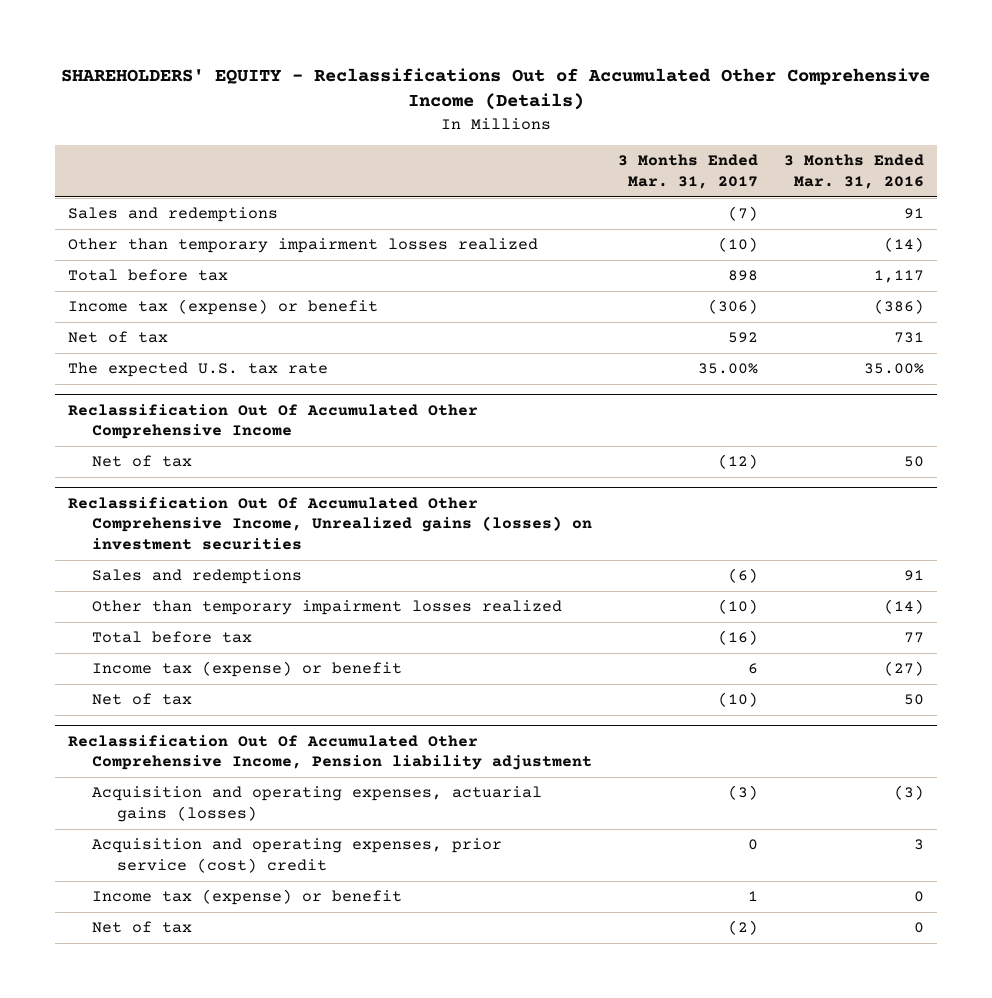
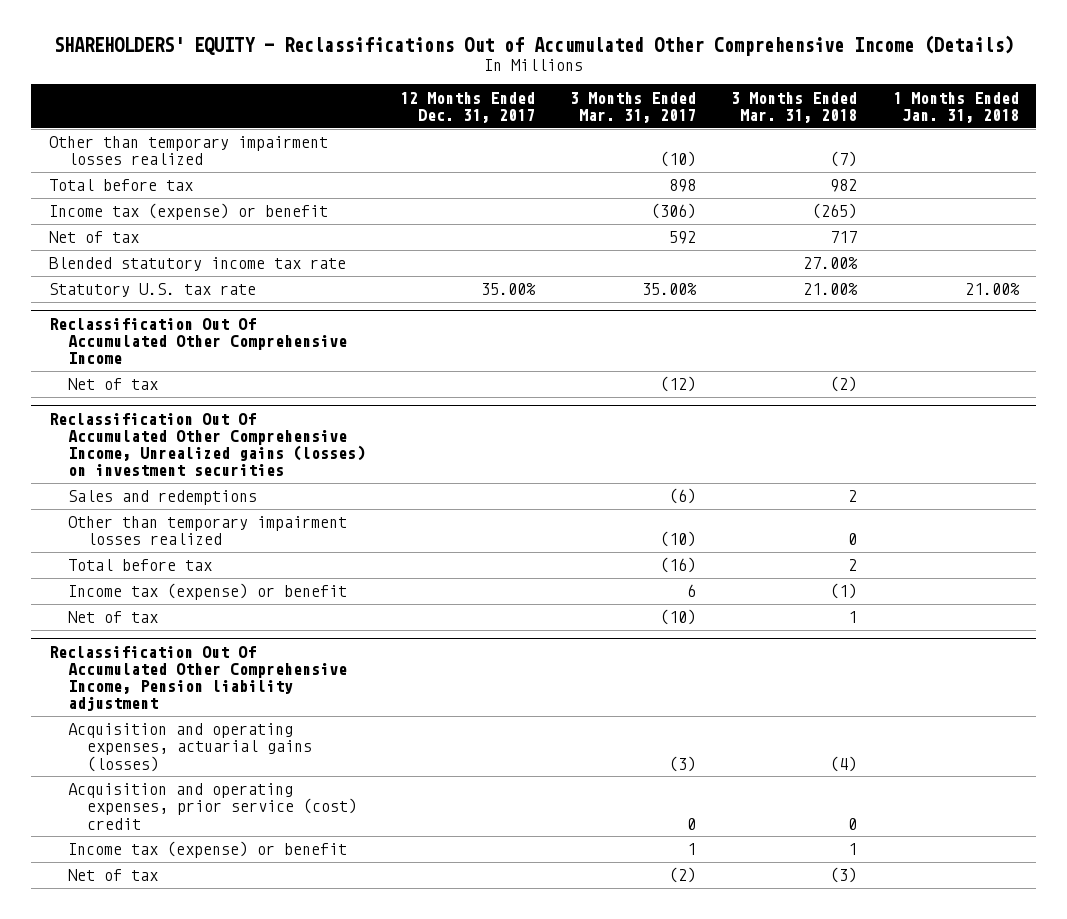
- | 3 Months Ended Mar. 31, 2017 | 3 Months Ended Mar. 31, 2016
+ | 12 Months Ended Dec. 31, 2017 | 3 Months Ended Mar. 31, 2017 | 3 Months Ended Mar. 31, 2018 | 1 Months Ended Jan. 31, 2018
- Sales and redemptions | (7) | 91
- The expected U.S. tax rate | 35.00% | 35.00%
+ Blended statutory income tax rate | | | 27.00% |
+ Statutory U.S. tax rate | 35.00% | 35.00% | 21.00% | 21.00%

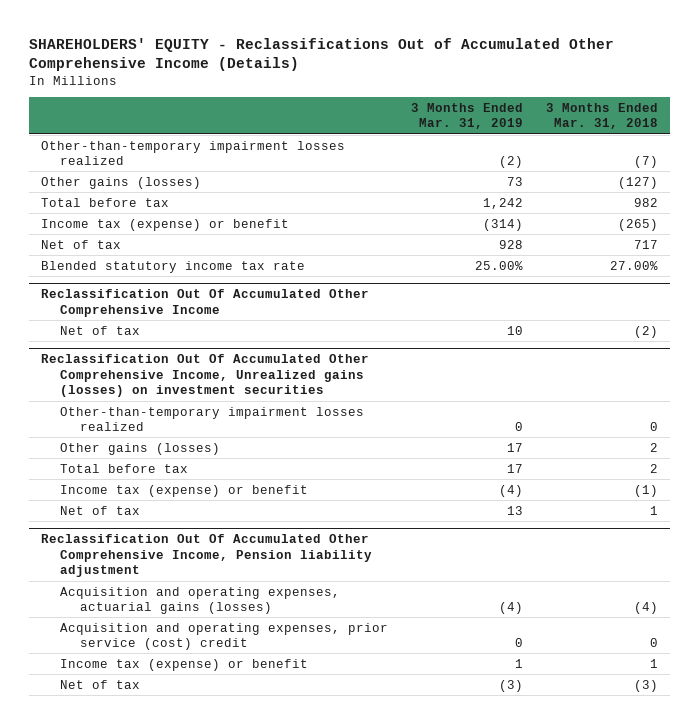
- | 12 Months Ended Dec. 31, 2017 | 3 Months Ended Mar. 31, 2017 | 3 Months Ended Mar. 31, 2018 | 1 Months Ended Jan. 31, 2018
+ | 3 Months Ended Mar. 31, 2019 | 3 Months Ended Mar. 31, 2018
- Other than temporary impairment losses realized | | (10) | (7) |
+ Other-than-temporary impairment losses realized | (2) | (7)
+ Other gains (losses) | 73 | (127)
- Statutory U.S. tax rate | 35.00% | 35.00% | 21.00% | 21.00%
@ Reclassification Out Of Accumulated Other Comprehensive Income, Unrealized gains (losses) on investment securities
- Sales and redemptions | | (6) | 2 |
- Other than temporary impairment losses realized | | (10) | 0 |
+ Other-than-temporary impairment losses realized | 0 | 0
+ Other gains (losses) | 17 | 2

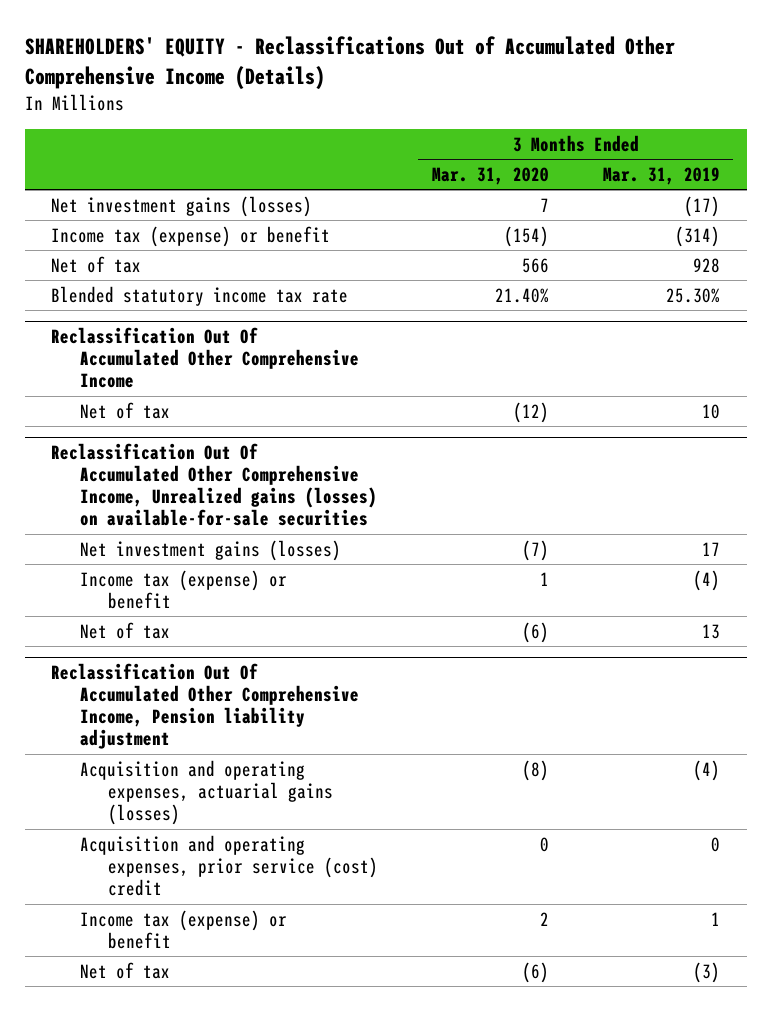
- | 3 Months Ended Mar. 31, 2019 | 3 Months Ended Mar. 31, 2018
+ | 3 Months Ended Mar. 31, 2020 | 3 Months Ended Mar. 31, 2019
- Other-than-temporary impairment losses realized | (2) | (7)
- Other gains (losses) | 73 | (127)
- Total before tax | 1,242 | 982
+ Net investment gains (losses) | 7 | (17)
- Blended statutory income tax rate | 25.00% | 27.00%
+ Blended statutory income tax rate | 21.40% | 25.30%
- Reclassification Out Of Accumulated Other Comprehensive Income, Unrealized gains (losses) on investment securities
- Other-than-temporary impairment losses realized | 0 | 0
- Other gains (losses) | 17 | 2
- Total before tax | 17 | 2
+ Reclassification Out Of Accumulated Other Comprehensive Income, Unrealized gains (losses) on available-for-sale securities
+ Net investment gains (losses) | (7) | 17

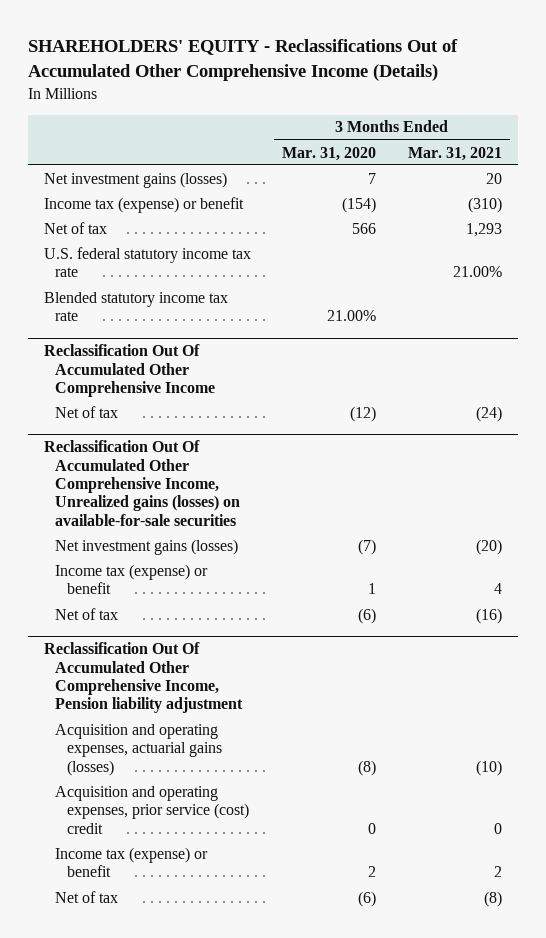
- | 3 Months Ended Mar. 31, 2020 | 3 Months Ended Mar. 31, 2019
+ | 3 Months Ended Mar. 31, 2020 | 3 Months Ended Mar. 31, 2021
- Blended statutory income tax rate | 21.40% | 25.30%
+ U.S. federal statutory income tax rate | | 21.00%
+ Blended statutory income tax rate | 21.00% |

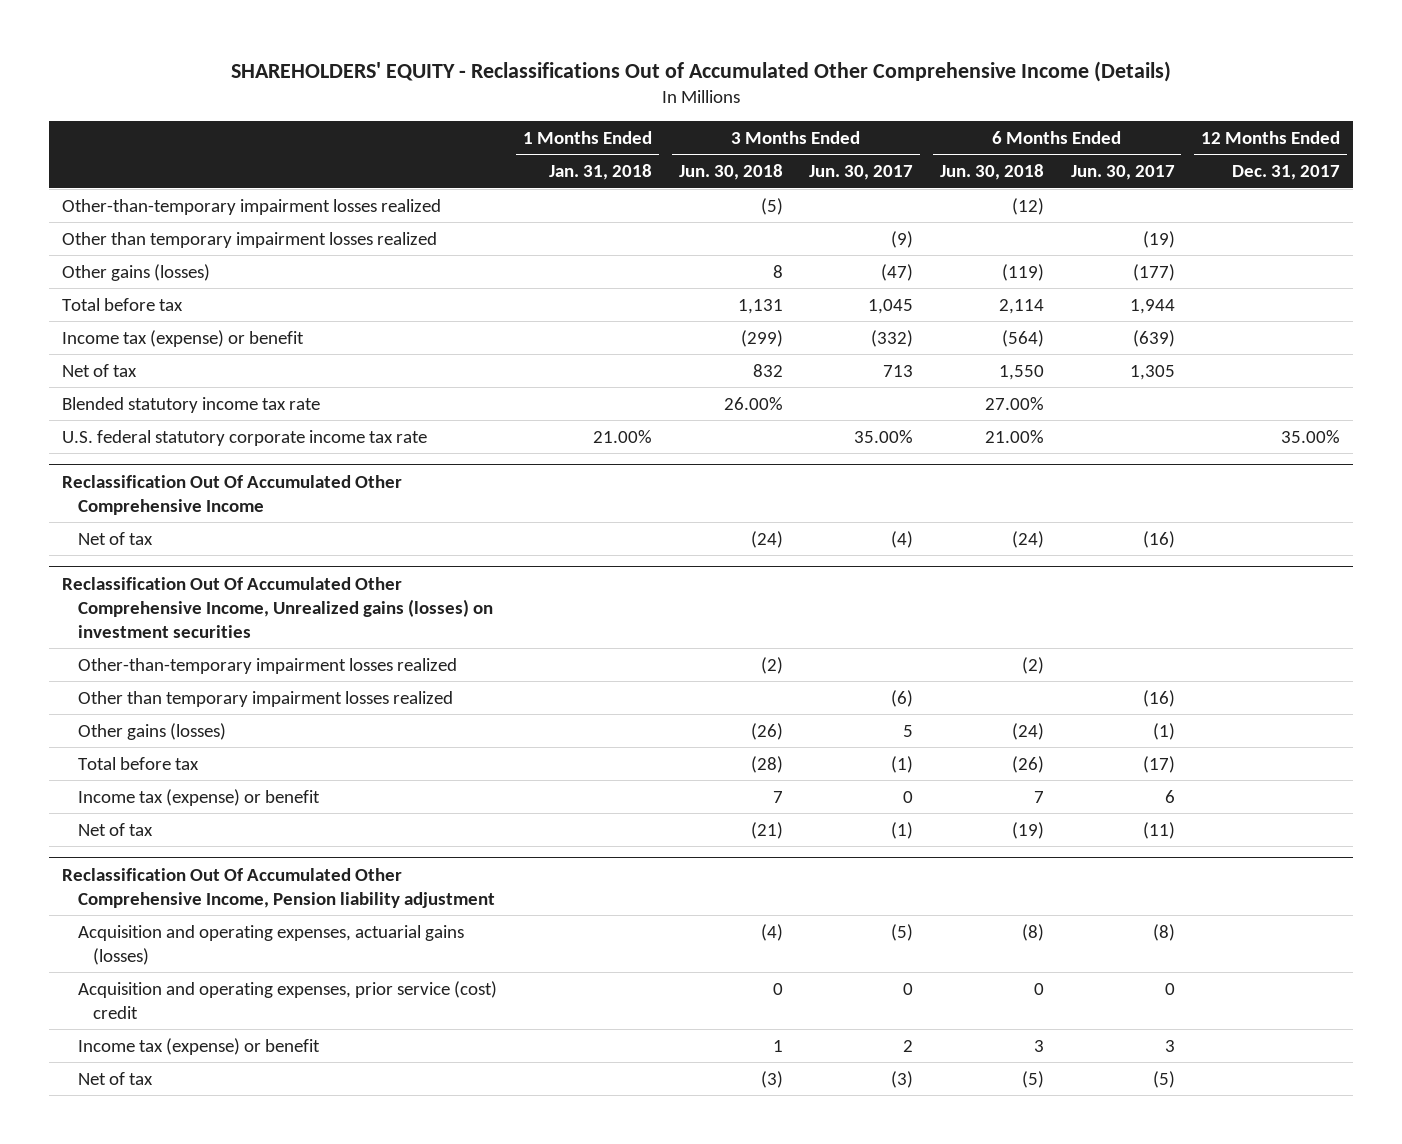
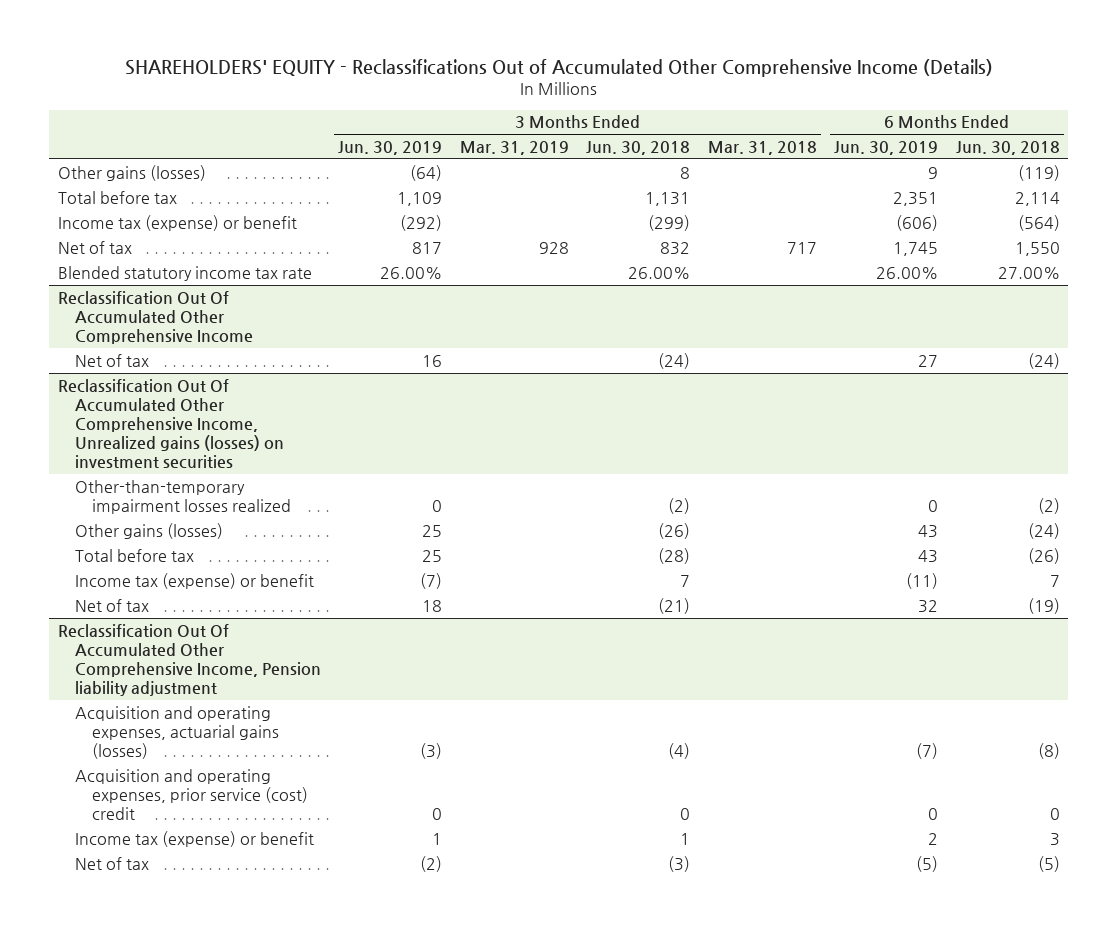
- | 1 Months Ended Jan. 31, 2018 | 3 Months Ended Jun. 30, 2018 | 3 Months Ended Jun. 30, 2017 | 6 Months Ended Jun. 30, 2018 | 6 Months Ended Jun. 30, 2017 | 12 Months Ended Dec. 31, 2017
+ | 3 Months Ended Jun. 30, 2019 | 3 Months Ended Mar. 31, 2019 | 3 Months Ended Jun. 30, 2018 | 3 Months Ended Mar. 31, 2018 | 6 Months Ended Jun. 30, 2019 | 6 Months Ended Jun. 30, 2018
- Other-than-temporary impairment losses realized | | (5) | | (12) | |
- Other than temporary impairment losses realized | | | (9) | | (19) |
- U.S. federal statutory corporate income tax rate | 21.00% | | 35.00% | 21.00% | | 35.00%
@ Reclassification Out Of Accumulated Other Comprehensive Income, Unrealized gains (losses) on investment securities
- Other than temporary impairment losses realized | | | (6) | | (16) |

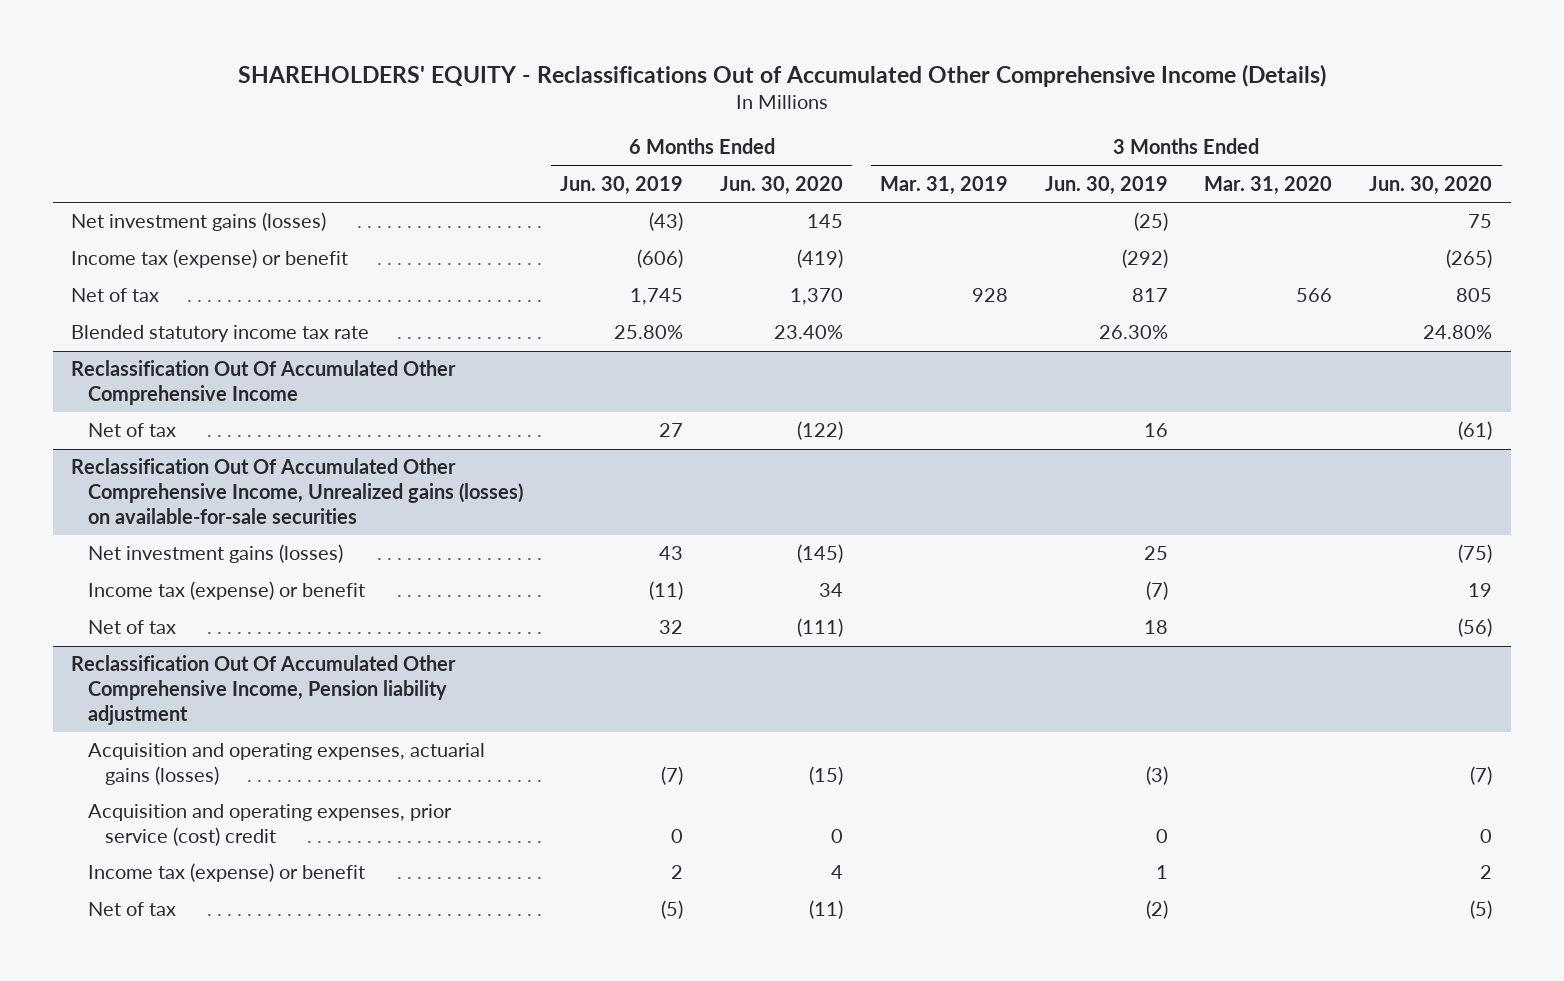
- | 3 Months Ended Jun. 30, 2019 | 3 Months Ended Mar. 31, 2019 | 3 Months Ended Jun. 30, 2018 | 3 Months Ended Mar. 31, 2018 | 6 Months Ended Jun. 30, 2019 | 6 Months Ended Jun. 30, 2018
+ | 6 Months Ended Jun. 30, 2019 | 6 Months Ended Jun. 30, 2020 | 3 Months Ended Mar. 31, 2019 | 3 Months Ended Jun. 30, 2019 | 3 Months Ended Mar. 31, 2020 | 3 Months Ended Jun. 30, 2020
- Other gains (losses) | (64) | | 8 | | 9 | (119)
- Total before tax | 1,109 | | 1,131 | | 2,351 | 2,114
+ Net investment gains (losses) | (43) | 145 | | (25) | | 75
- Blended statutory income tax rate | 26.00% | | 26.00% | | 26.00% | 27.00%
+ Blended statutory income tax rate | 25.80% | 23.40% | | 26.30% | | 24.80%
- Reclassification Out Of Accumulated Other Comprehensive Income, Unrealized gains (losses) on investment securities
- Other-than-temporary impairment losses realized | 0 | | (2) | | 0 | (2)
- Other gains (losses) | 25 | | (26) | | 43 | (24)
- Total before tax | 25 | | (28) | | 43 | (26)
+ Reclassification Out Of Accumulated Other Comprehensive Income, Unrealized gains (losses) on available-for-sale securities
+ Net investment gains (losses) | 43 | (145) | | 25 | | (75)

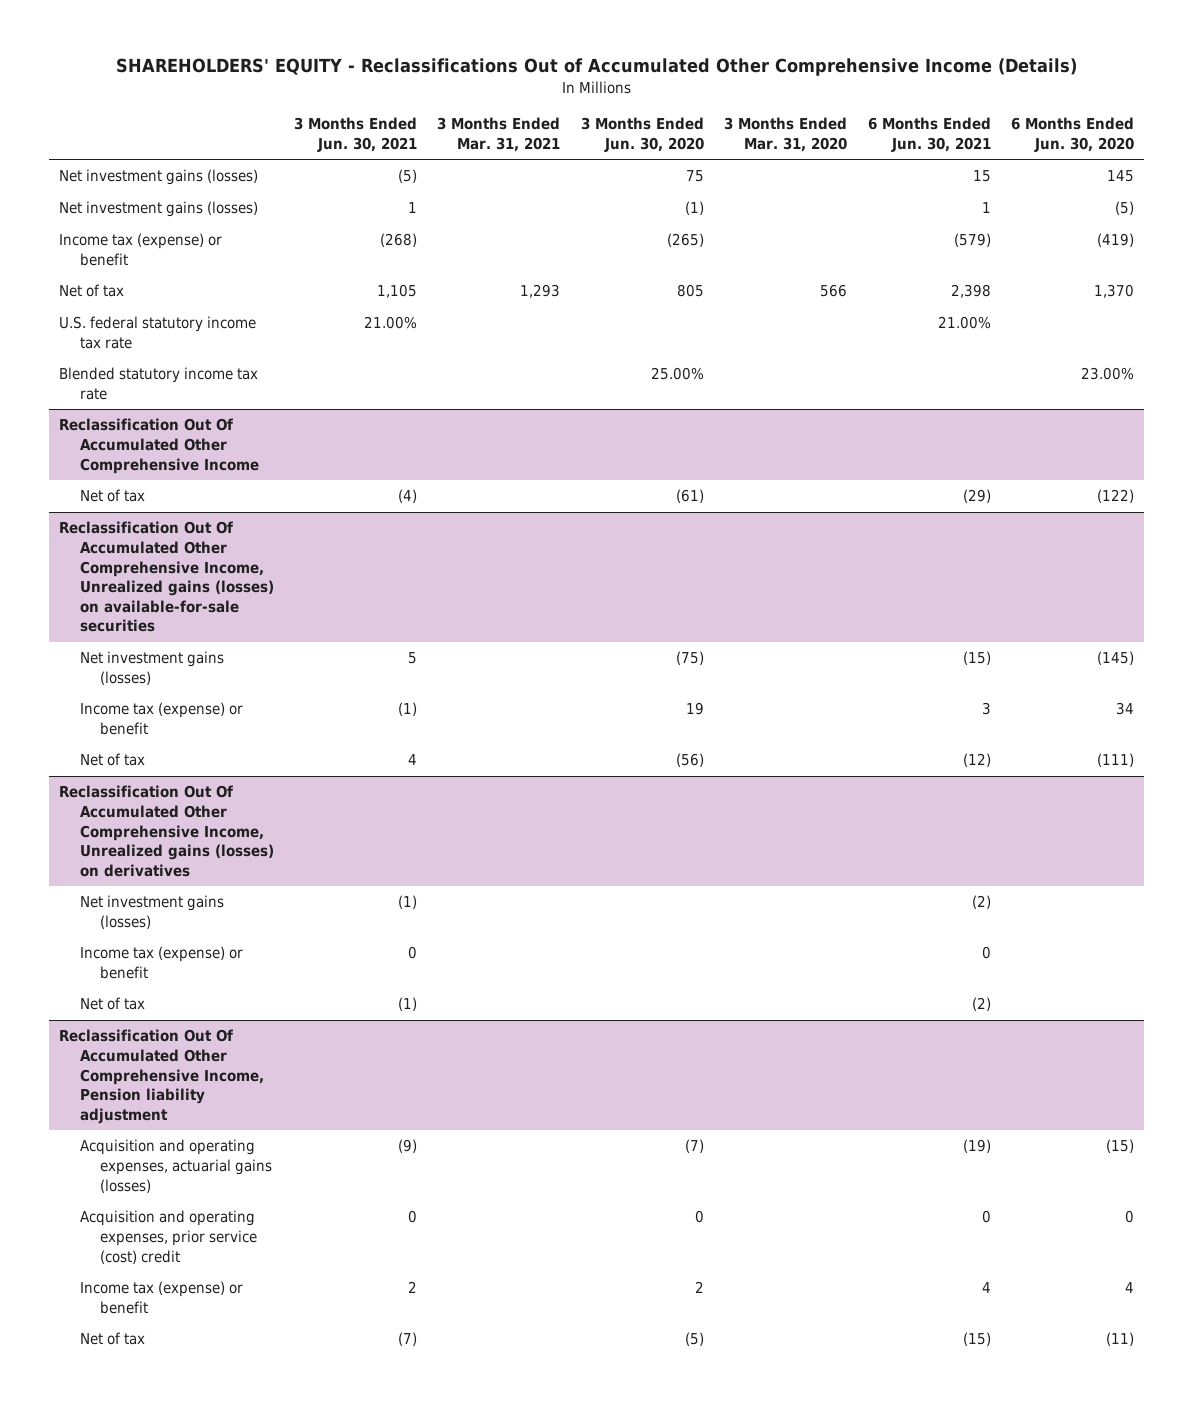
- | 6 Months Ended Jun. 30, 2019 | 6 Months Ended Jun. 30, 2020 | 3 Months Ended Mar. 31, 2019 | 3 Months Ended Jun. 30, 2019 | 3 Months Ended Mar. 31, 2020 | 3 Months Ended Jun. 30, 2020
+ | 3 Months Ended Jun. 30, 2021 | 3 Months Ended Mar. 31, 2021 | 3 Months Ended Jun. 30, 2020 | 3 Months Ended Mar. 31, 2020 | 6 Months Ended Jun. 30, 2021 | 6 Months Ended Jun. 30, 2020
+ Net investment gains (losses) | 1 | | (1) | | 1 | (5)
- Blended statutory income tax rate | 25.80% | 23.40% | | 26.30% | | 24.80%
+ U.S. federal statutory income tax rate | 21.00% | | | | 21.00% |
+ Blended statutory income tax rate | | | 25.00% | | | 23.00%
+ Reclassification Out Of Accumulated Other Comprehensive Income, Unrealized gains (losses) on derivatives
+ Net investment gains (losses) | (1) | | | | (2) |
+ Income tax (expense) or benefit | 0 | | | | 0 |
+ Net of tax | (1) | | | | (2) |

